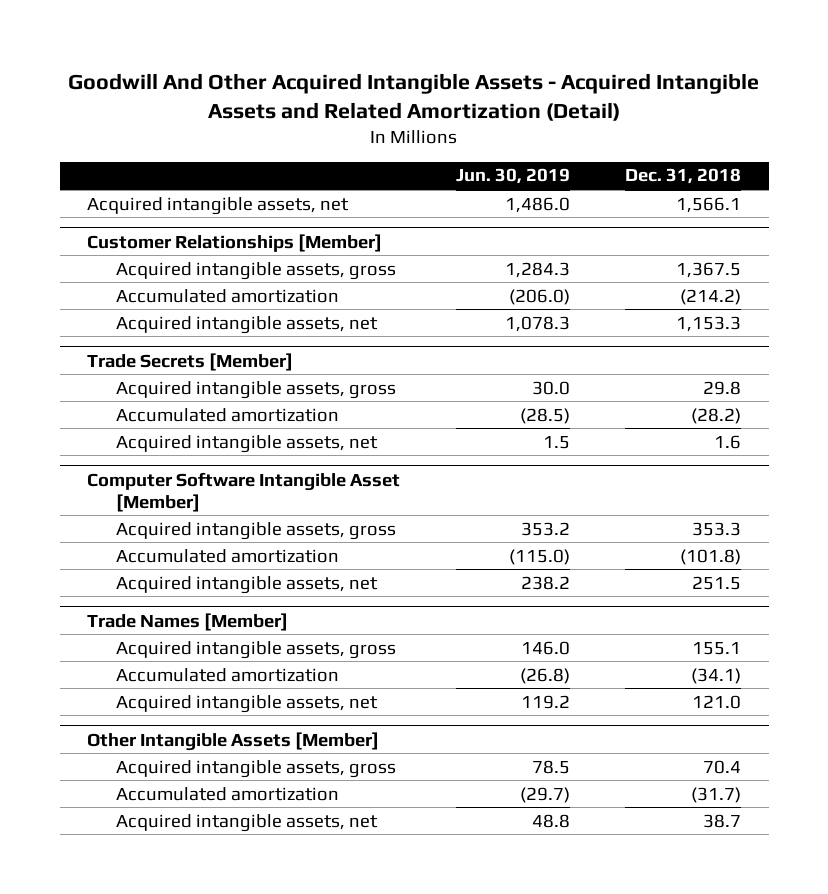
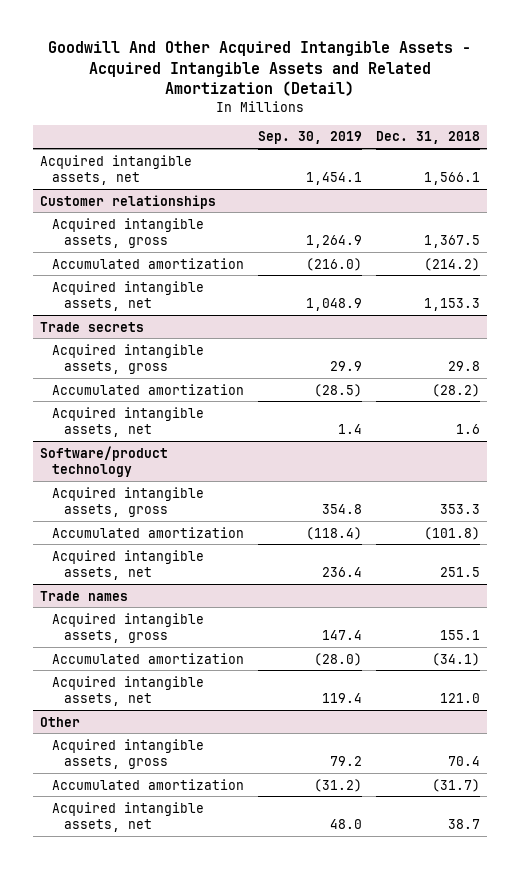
- | Jun. 30, 2019 | Dec. 31, 2018
+ | Sep. 30, 2019 | Dec. 31, 2018
- Customer Relationships [Member]
+ Customer relationships
- Trade Secrets [Member]
+ Trade secrets
- Computer Software Intangible Asset [Member]
+ Software/product technology
- Trade Names [Member]
+ Trade names
- Other Intangible Assets [Member]
+ Other

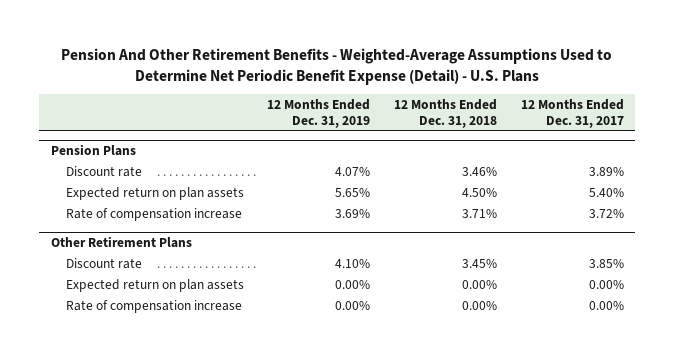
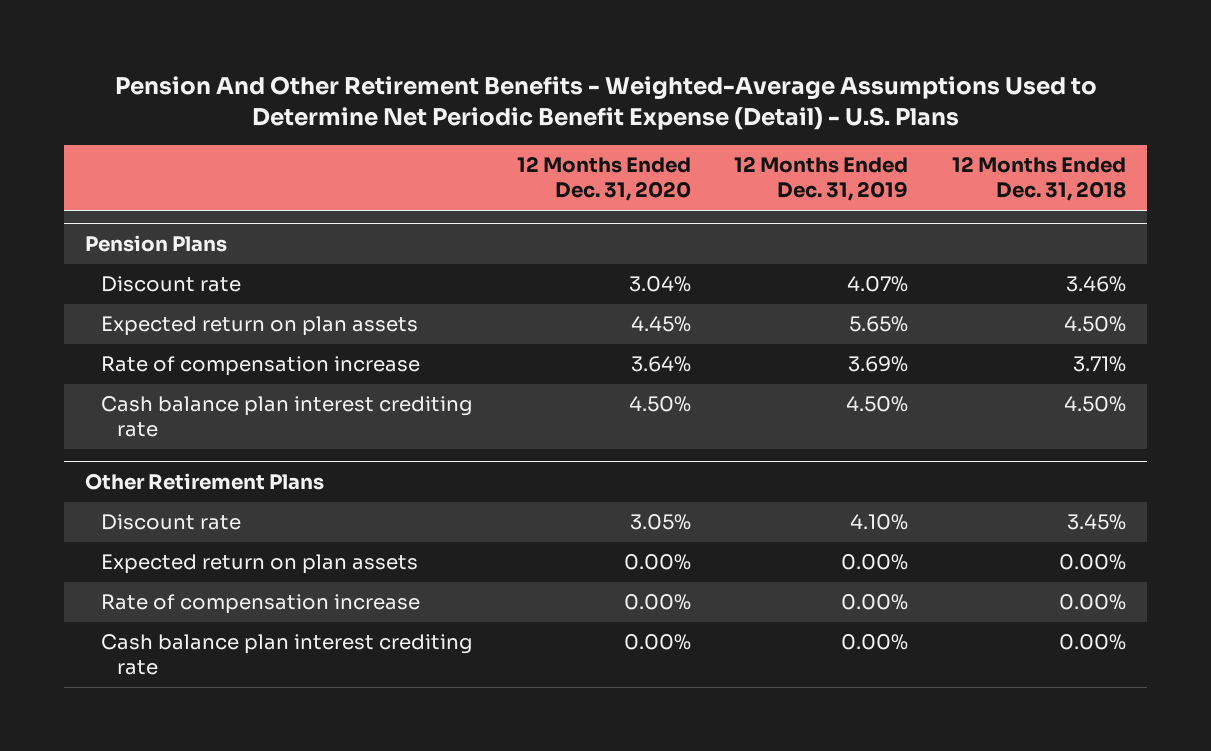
- | 12 Months Ended Dec. 31, 2019 | 12 Months Ended Dec. 31, 2018 | 12 Months Ended Dec. 31, 2017
+ | 12 Months Ended Dec. 31, 2020 | 12 Months Ended Dec. 31, 2019 | 12 Months Ended Dec. 31, 2018
@ Pension Plans
+ Cash balance plan interest crediting rate | 4.50% | 4.50% | 4.50%
@ Other Retirement Plans
+ Cash balance plan interest crediting rate | 0.00% | 0.00% | 0.00%

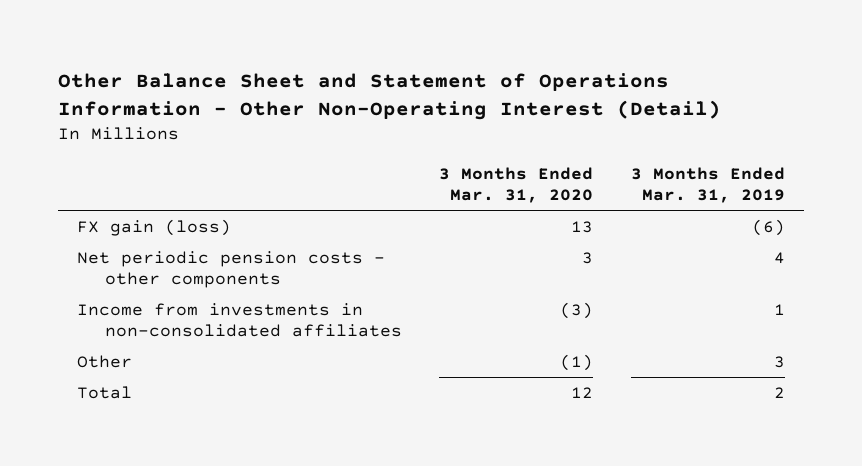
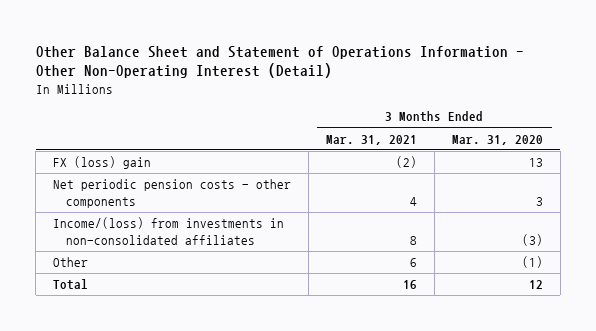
- | 3 Months Ended Mar. 31, 2020 | 3 Months Ended Mar. 31, 2019
+ | 3 Months Ended Mar. 31, 2021 | 3 Months Ended Mar. 31, 2020
- FX gain (loss) | 13 | (6)
+ FX (loss) gain | (2) | 13
- Income from investments in non-consolidated affiliates | (3) | 1
+ Income/(loss) from investments in non-consolidated affiliates | 8 | (3)

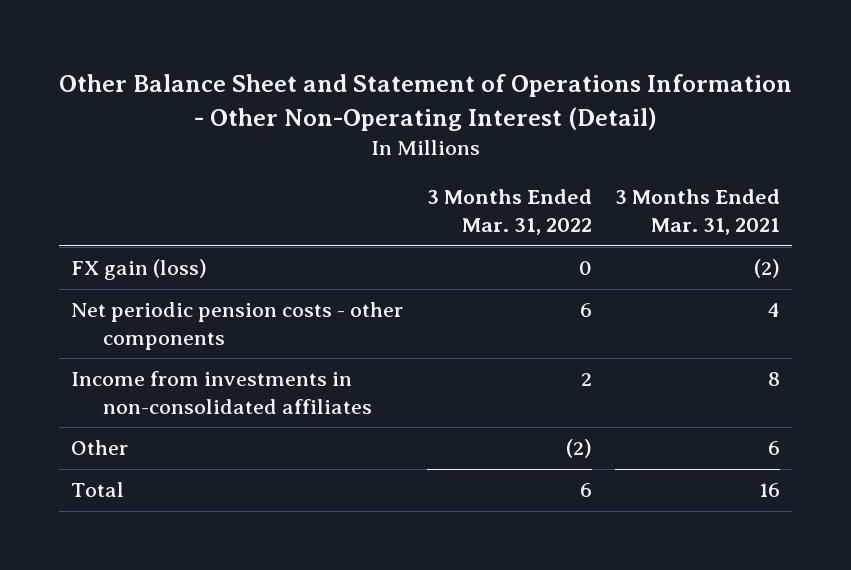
- | 3 Months Ended Mar. 31, 2021 | 3 Months Ended Mar. 31, 2020
+ | 3 Months Ended Mar. 31, 2022 | 3 Months Ended Mar. 31, 2021
- FX (loss) gain | (2) | 13
+ FX gain (loss) | 0 | (2)
- Income/(loss) from investments in non-consolidated affiliates | 8 | (3)
+ Income from investments in non-consolidated affiliates | 2 | 8

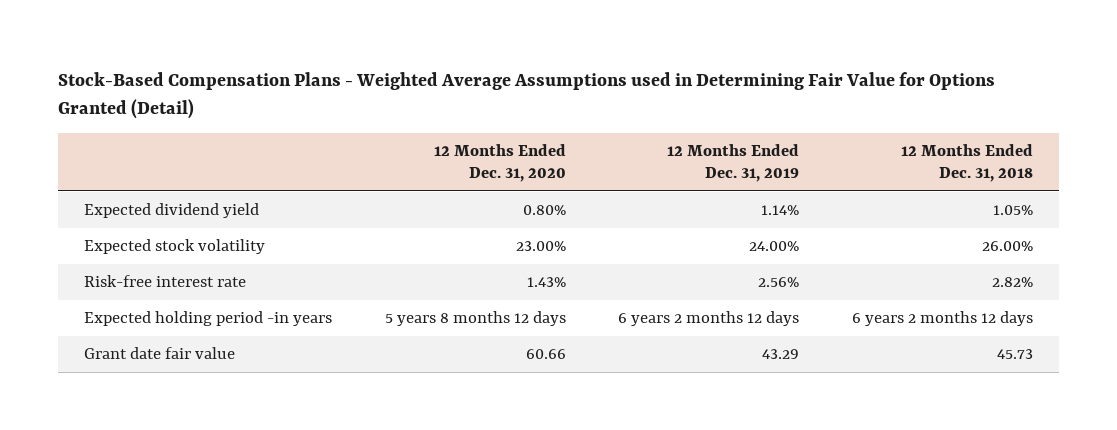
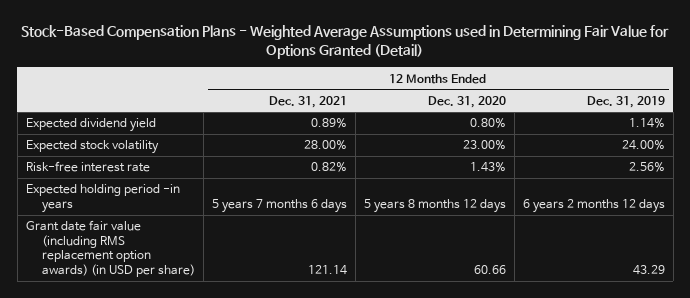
- | 12 Months Ended Dec. 31, 2020 | 12 Months Ended Dec. 31, 2019 | 12 Months Ended Dec. 31, 2018
+ | 12 Months Ended Dec. 31, 2021 | 12 Months Ended Dec. 31, 2020 | 12 Months Ended Dec. 31, 2019
- Grant date fair value | 60.66 | 43.29 | 45.73
+ Grant date fair value (including RMS replacement option awards) (in USD per share) | 121.14 | 60.66 | 43.29

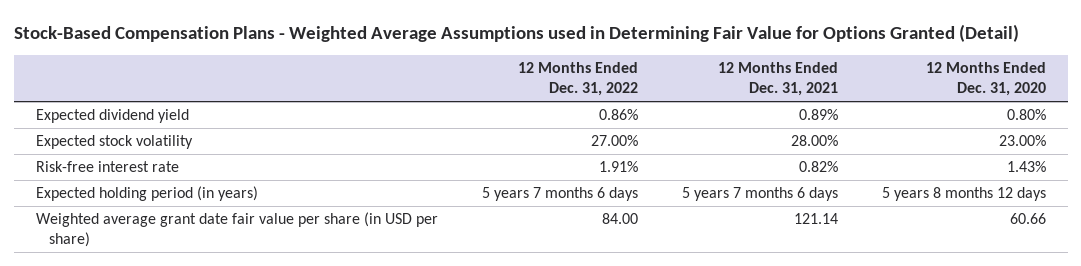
- | 12 Months Ended Dec. 31, 2021 | 12 Months Ended Dec. 31, 2020 | 12 Months Ended Dec. 31, 2019
+ | 12 Months Ended Dec. 31, 2022 | 12 Months Ended Dec. 31, 2021 | 12 Months Ended Dec. 31, 2020
- Expected holding period -in years | 5 years 7 months 6 days | 5 years 8 months 12 days | 6 years 2 months 12 days
- Grant date fair value (including RMS replacement option awards) (in USD per share) | 121.14 | 60.66 | 43.29
+ Expected holding period (in years) | 5 years 7 months 6 days | 5 years 7 months 6 days | 5 years 8 months 12 days
+ Weighted average grant date fair value per share (in USD per share) | 84.00 | 121.14 | 60.66

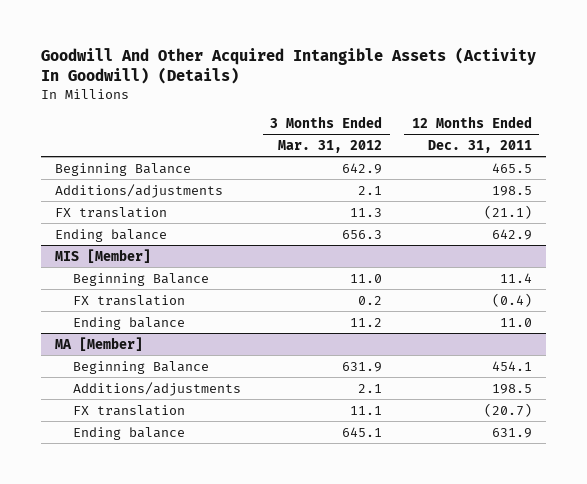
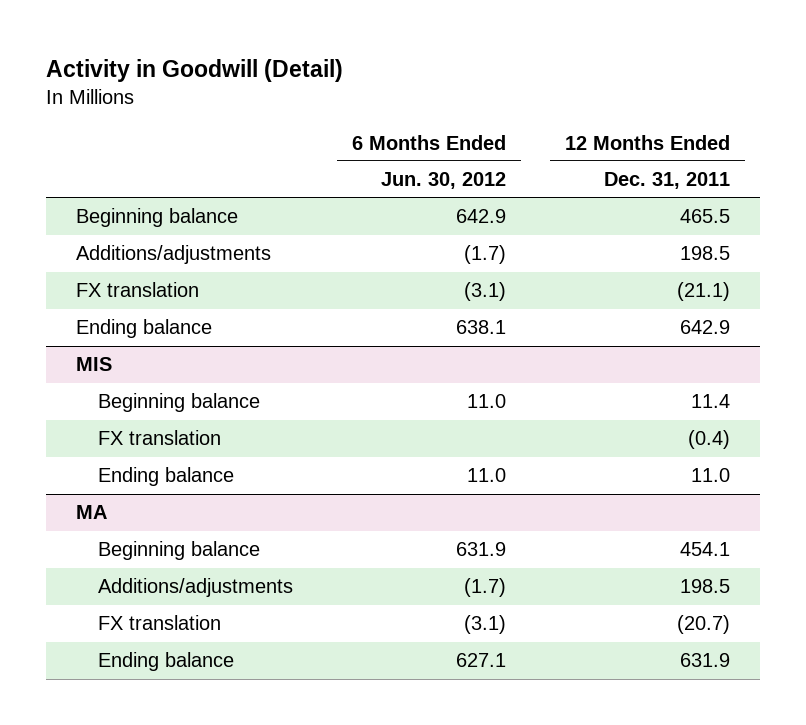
- Goodwill And Other Acquired Intangible Assets (Activity In Goodwill) (Details)
+ Activity in Goodwill (Detail)
- | 3 Months Ended Mar. 31, 2012 | 12 Months Ended Dec. 31, 2011
+ | 6 Months Ended Jun. 30, 2012 | 12 Months Ended Dec. 31, 2011
- Beginning Balance | 642.9 | 465.5
+ Beginning balance | 642.9 | 465.5
- MIS [Member]
- Beginning Balance | 11.0 | 11.4
+ MIS
+ Beginning balance | 11.0 | 11.4
- MA [Member]
- Beginning Balance | 631.9 | 454.1
+ MA
+ Beginning balance | 631.9 | 454.1

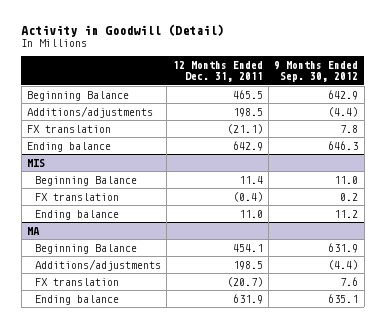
- | 6 Months Ended Jun. 30, 2012 | 12 Months Ended Dec. 31, 2011
+ | 12 Months Ended Dec. 31, 2011 | 9 Months Ended Sep. 30, 2012
- Beginning balance | 642.9 | 465.5
+ Beginning Balance | 465.5 | 642.9
@ MIS
- Beginning balance | 11.0 | 11.4
+ Beginning Balance | 11.4 | 11.0
@ MA
- Beginning balance | 631.9 | 454.1
+ Beginning Balance | 454.1 | 631.9

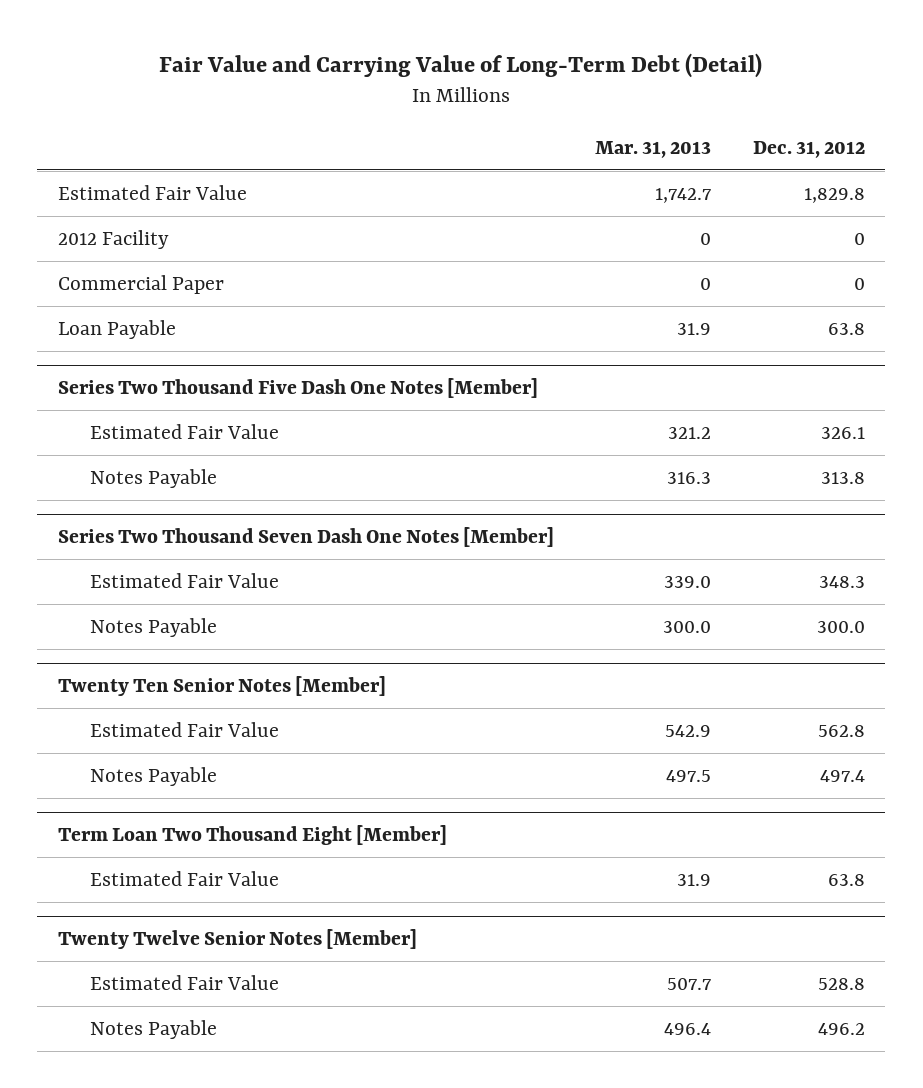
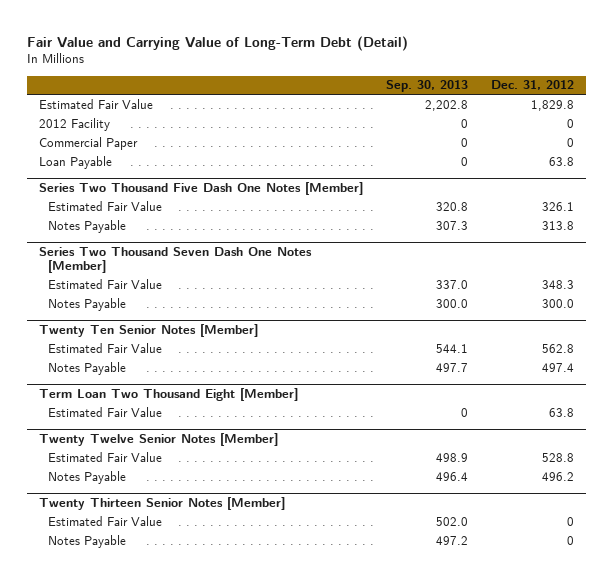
- | Mar. 31, 2013 | Dec. 31, 2012
+ | Sep. 30, 2013 | Dec. 31, 2012
+ Twenty Thirteen Senior Notes [Member]
+ Estimated Fair Value | 502.0 | 0
+ Notes Payable | 497.2 | 0

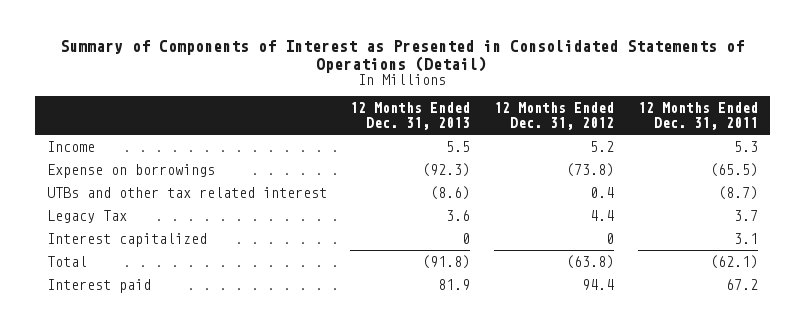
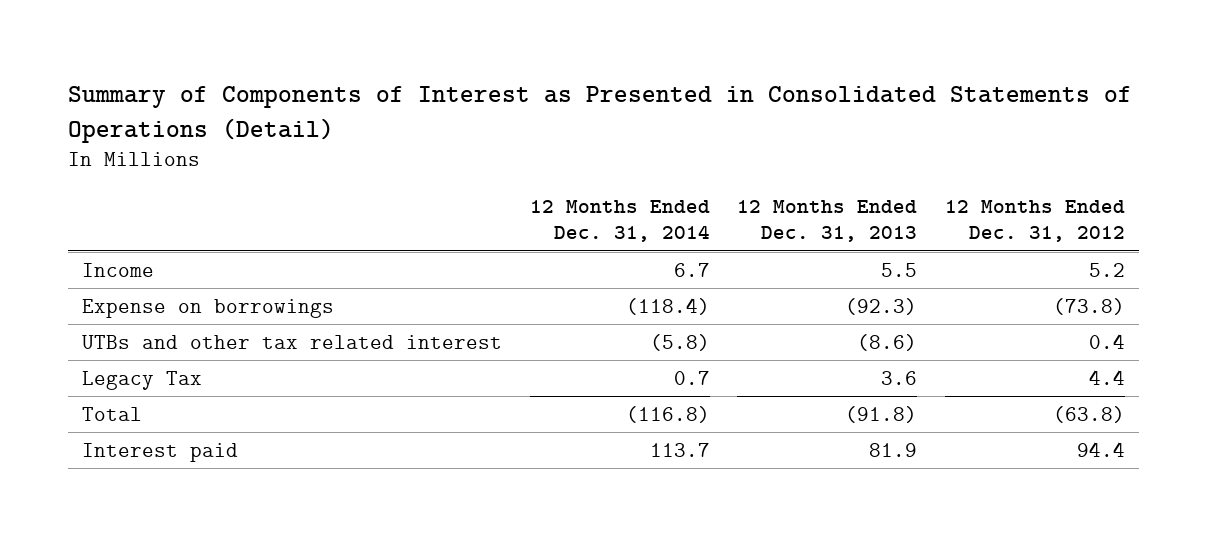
- | 12 Months Ended Dec. 31, 2013 | 12 Months Ended Dec. 31, 2012 | 12 Months Ended Dec. 31, 2011
+ | 12 Months Ended Dec. 31, 2014 | 12 Months Ended Dec. 31, 2013 | 12 Months Ended Dec. 31, 2012
- Interest capitalized | 0 | 0 | 3.1

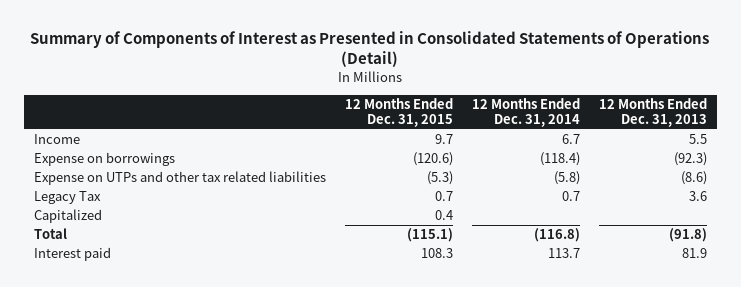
- | 12 Months Ended Dec. 31, 2014 | 12 Months Ended Dec. 31, 2013 | 12 Months Ended Dec. 31, 2012
+ | 12 Months Ended Dec. 31, 2015 | 12 Months Ended Dec. 31, 2014 | 12 Months Ended Dec. 31, 2013
- UTBs and other tax related interest | (5.8) | (8.6) | 0.4
+ Expense on UTPs and other tax related liabilities | (5.3) | (5.8) | (8.6)
+ Capitalized | 0.4 | |

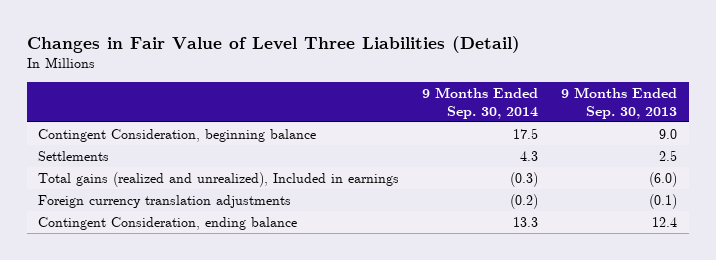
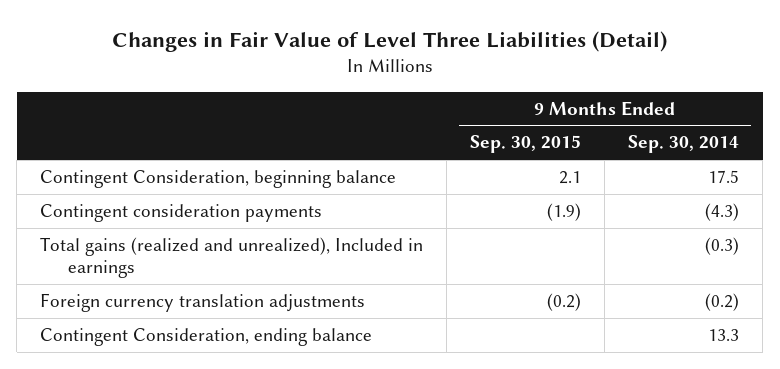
- | 9 Months Ended Sep. 30, 2014 | 9 Months Ended Sep. 30, 2013
+ | 9 Months Ended Sep. 30, 2015 | 9 Months Ended Sep. 30, 2014
- Settlements | 4.3 | 2.5
+ Contingent consideration payments | (1.9) | (4.3)

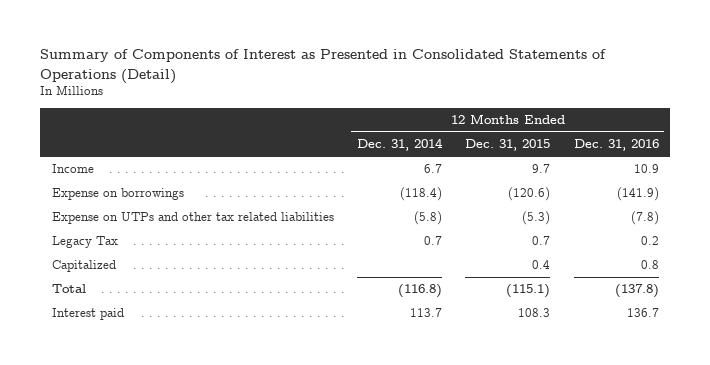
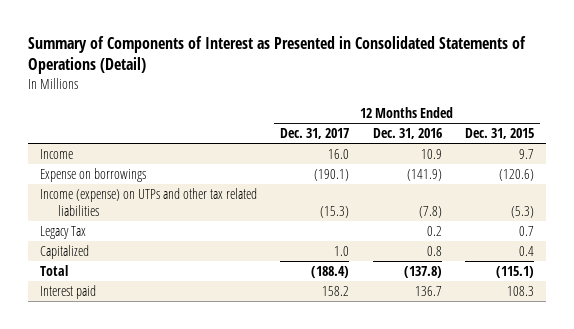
- | 12 Months Ended Dec. 31, 2014 | 12 Months Ended Dec. 31, 2015 | 12 Months Ended Dec. 31, 2016
+ | 12 Months Ended Dec. 31, 2017 | 12 Months Ended Dec. 31, 2016 | 12 Months Ended Dec. 31, 2015
- Expense on UTPs and other tax related liabilities | (5.8) | (5.3) | (7.8)
+ Income (expense) on UTPs and other tax related liabilities | (15.3) | (7.8) | (5.3)

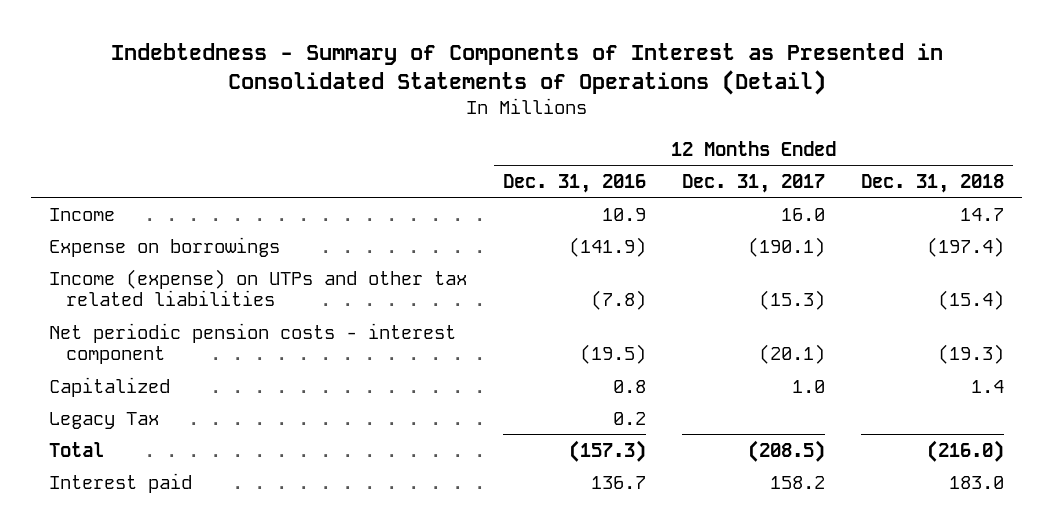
- Summary of Components of Interest as Presented in Consolidated Statements of Operations (Detail)
+ Indebtedness - Summary of Components of Interest as Presented in Consolidated Statements of Operations (Detail)
- | 12 Months Ended Dec. 31, 2017 | 12 Months Ended Dec. 31, 2016 | 12 Months Ended Dec. 31, 2015
+ | 12 Months Ended Dec. 31, 2016 | 12 Months Ended Dec. 31, 2017 | 12 Months Ended Dec. 31, 2018
+ Net periodic pension costs - interest component | (19.5) | (20.1) | (19.3)
- Total | (188.4) | (137.8) | (115.1)
moved down: Legacy Tax | 0.2 | |
+ Total | (157.3) | (208.5) | (216.0)

